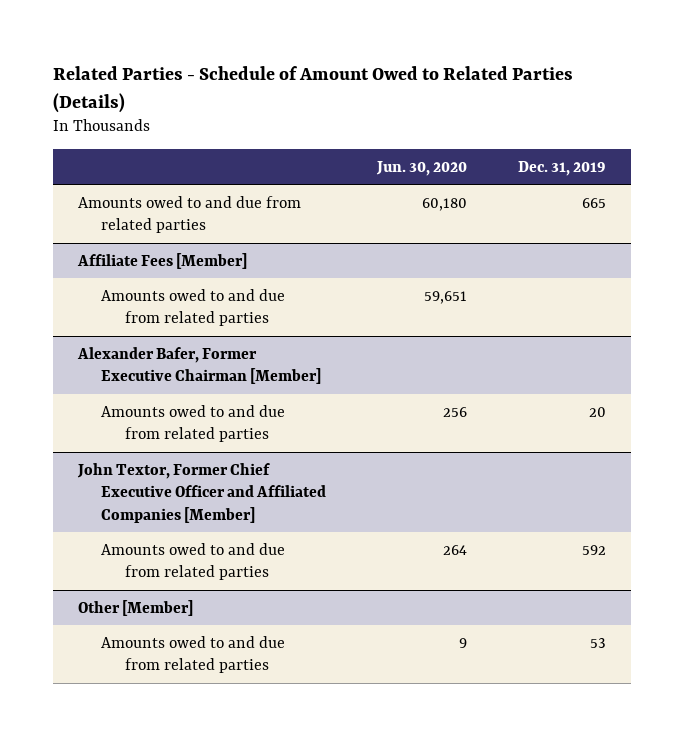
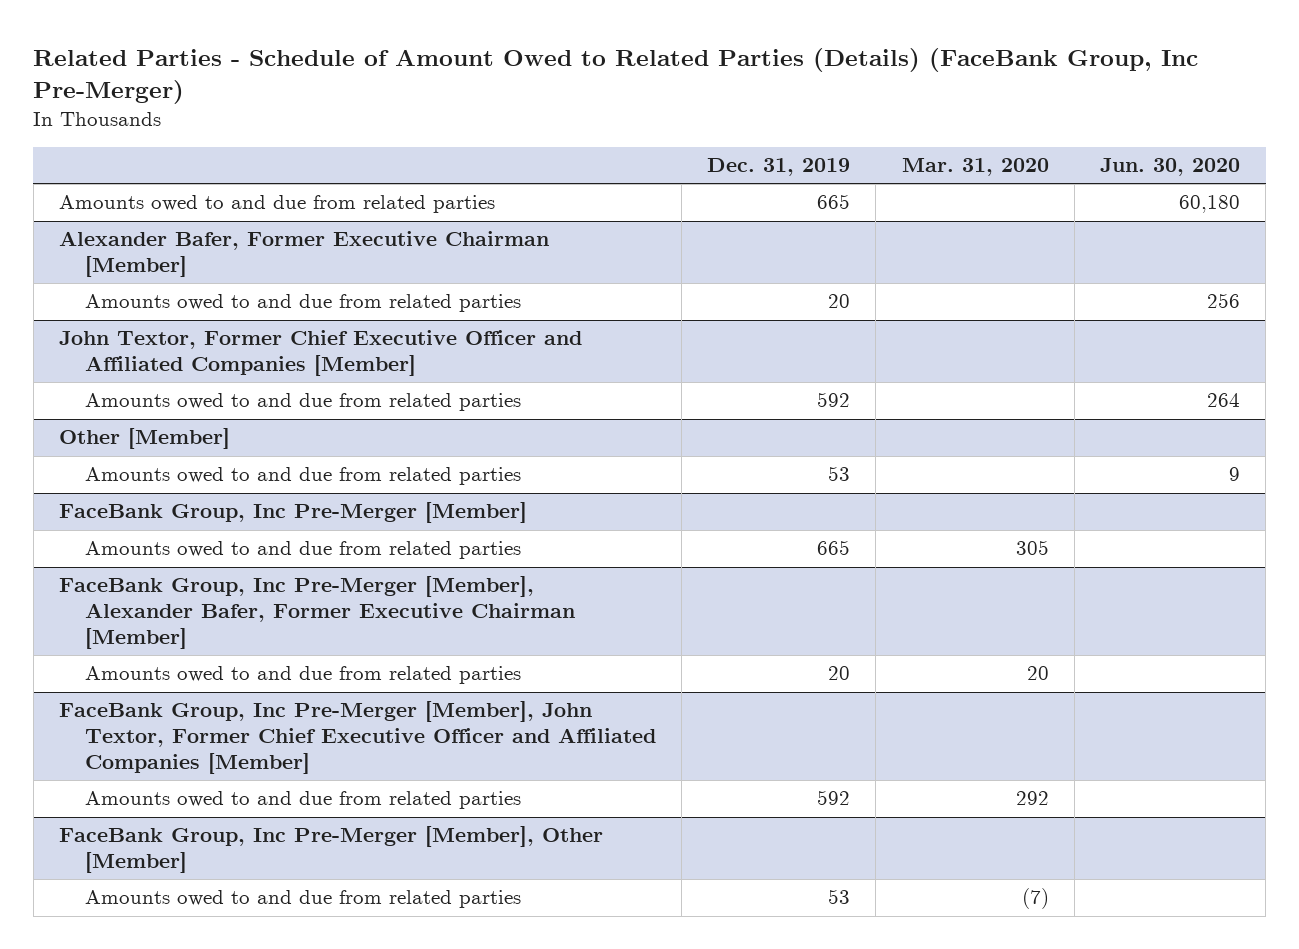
- Related Parties - Schedule of Amount Owed to Related Parties (Details)
+ Related Parties - Schedule of Amount Owed to Related Parties (Details) (FaceBank Group, Inc Pre-Merger)
- | Jun. 30, 2020 | Dec. 31, 2019
+ | Dec. 31, 2019 | Mar. 31, 2020 | Jun. 30, 2020
- Affiliate Fees [Member]
- Amounts owed to and due from related parties | 59,651 |
+ FaceBank Group, Inc Pre-Merger [Member]
+ Amounts owed to and due from related parties | 665 | 305 |
+ FaceBank Group, Inc Pre-Merger [Member], Alexander Bafer, Former Executive Chairman [Member]
+ Amounts owed to and due from related parties | 20 | 20 |
+ FaceBank Group, Inc Pre-Merger [Member], John Textor, Former Chief Executive Officer and Affiliated Companies [Member]
+ Amounts owed to and due from related parties | 592 | 292 |
+ FaceBank Group, Inc Pre-Merger [Member], Other [Member]
+ Amounts owed to and due from related parties | 53 | (7) |

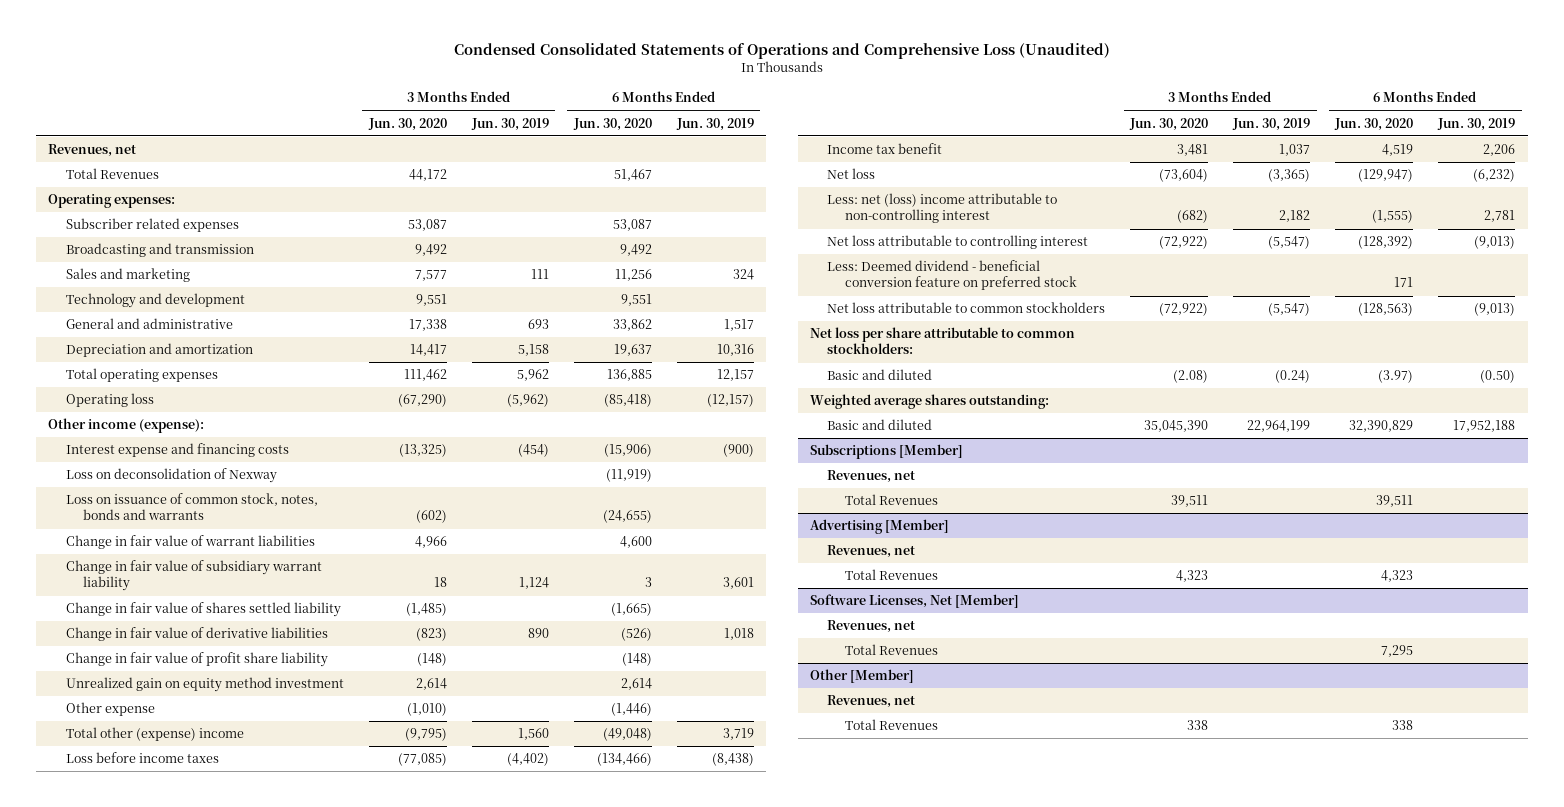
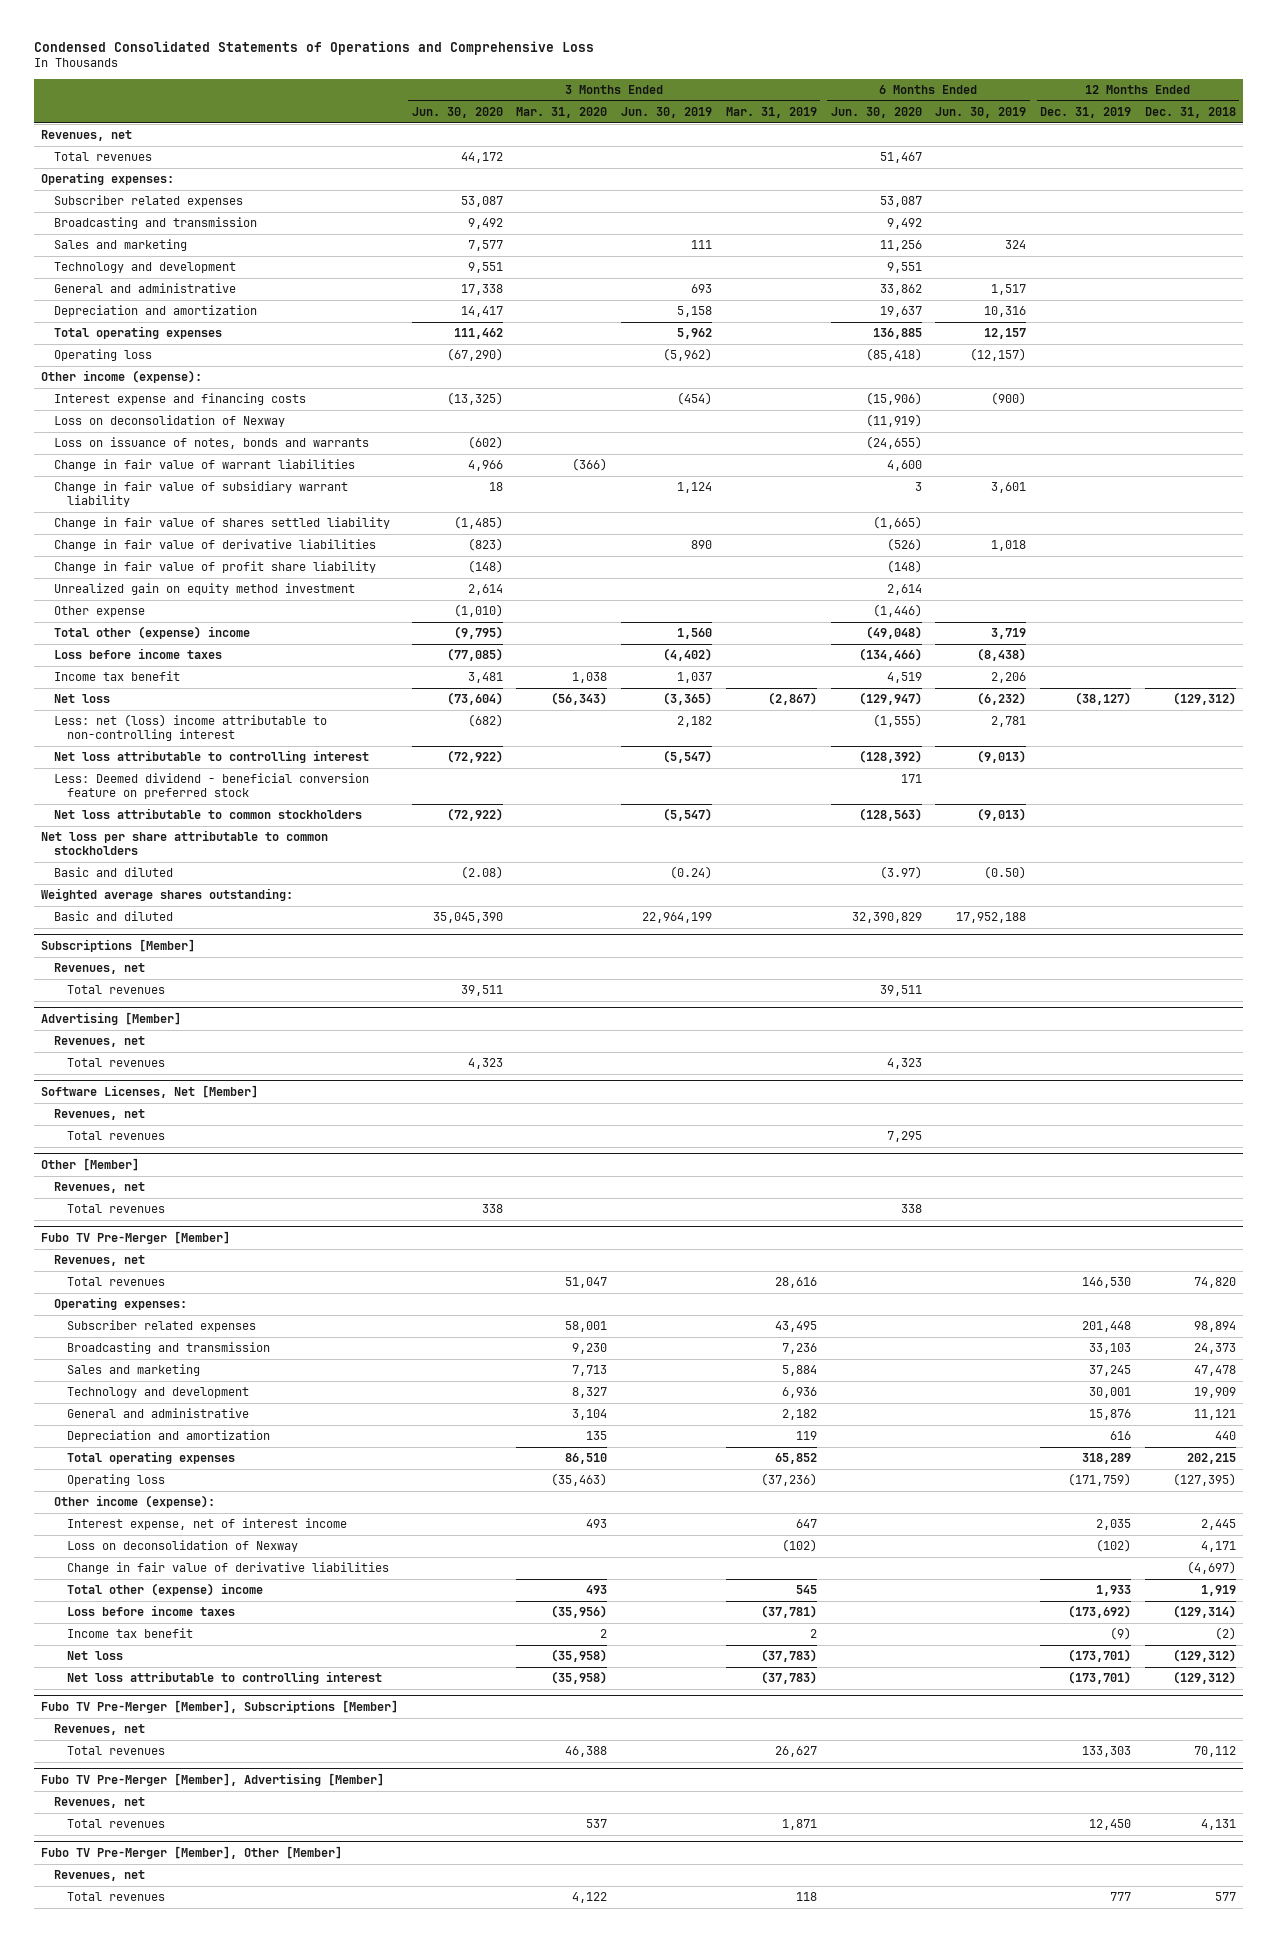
- Condensed Consolidated Statements of Operations and Comprehensive Loss (Unaudited)
+ Condensed Consolidated Statements of Operations and Comprehensive Loss
- | 3 Months Ended Jun. 30, 2020 | 3 Months Ended Jun. 30, 2019 | 6 Months Ended Jun. 30, 2020 | 6 Months Ended Jun. 30, 2019
+ | 3 Months Ended Jun. 30, 2020 | 3 Months Ended Mar. 31, 2020 | 3 Months Ended Jun. 30, 2019 | 3 Months Ended Mar. 31, 2019 | 6 Months Ended Jun. 30, 2020 | 6 Months Ended Jun. 30, 2019 | 12 Months Ended Dec. 31, 2019 | 12 Months Ended Dec. 31, 2018
- Total Revenues | 44,172 | | 51,467 |
+ Total revenues | 44,172 | | | | 51,467 | | |
- Loss on issuance of common stock, notes, bonds and warrants | (602) | | (24,655) |
+ Loss on issuance of notes, bonds and warrants | (602) | | | | (24,655) | | |
- Net loss per share attributable to common stockholders:
+ Net loss per share attributable to common stockholders
@ Subscriptions [Member]
- Total Revenues | 39,511 | | 39,511 |
+ Total revenues | 39,511 | | | | 39,511 | | |
@ Advertising [Member]
- Total Revenues | 4,323 | | 4,323 |
+ Total revenues | 4,323 | | | | 4,323 | | |
@ Software Licenses, Net [Member]
- Total Revenues | | | 7,295 |
+ Total revenues | | | | | 7,295 | | |
@ Other [Member]
- Total Revenues | 338 | | 338 |
+ Total revenues | 338 | | | | 338 | | |
+ Fubo TV Pre-Merger [Member]
+ Revenues, net
+ Total revenues | | 51,047 | | 28,616 | | | 146,530 | 74,820
+ Operating expenses:
+ Subscriber related expenses | | 58,001 | | 43,495 | | | 201,448 | 98,894
+ Broadcasting and transmission | | 9,230 | | 7,236 | | | 33,103 | 24,373
+ Sales and marketing | | 7,713 | | 5,884 | | | 37,245 | 47,478
+ Technology and development | | 8,327 | | 6,936 | | | 30,001 | 19,909
+ General and administrative | | 3,104 | | 2,182 | | | 15,876 | 11,121
+ Depreciation and amortization | | 135 | | 119 | | | 616 | 440
+ Total operating expenses | | 86,510 | | 65,852 | | | 318,289 | 202,215
+ Operating loss | | (35,463) | | (37,236) | | | (171,759) | (127,395)
+ Other income (expense):
+ Interest expense, net of interest income | | 493 | | 647 | | | 2,035 | 2,445
+ Loss on deconsolidation of Nexway | | | | (102) | | | (102) | 4,171
+ Change in fair value of derivative liabilities | | | | | | | | (4,697)
+ Total other (expense) income | | 493 | | 545 | | | 1,933 | 1,919
+ Loss before income taxes | | (35,956) | | (37,781) | | | (173,692) | (129,314)
+ Income tax benefit | | 2 | | 2 | | | (9) | (2)
+ Net loss | | (35,958) | | (37,783) | | | (173,701) | (129,312)
+ Net loss attributable to controlling interest | | (35,958) | | (37,783) | | | (173,701) | (129,312)
+ Fubo TV Pre-Merger [Member], Subscriptions [Member]
+ Revenues, net
+ Total revenues | | 46,388 | | 26,627 | | | 133,303 | 70,112
+ Fubo TV Pre-Merger [Member], Advertising [Member]
+ Revenues, net
+ Total revenues | | 537 | | 1,871 | | | 12,450 | 4,131
+ Fubo TV Pre-Merger [Member], Other [Member]
+ Revenues, net
+ Total revenues | | 4,122 | | 118 | | | 777 | 577

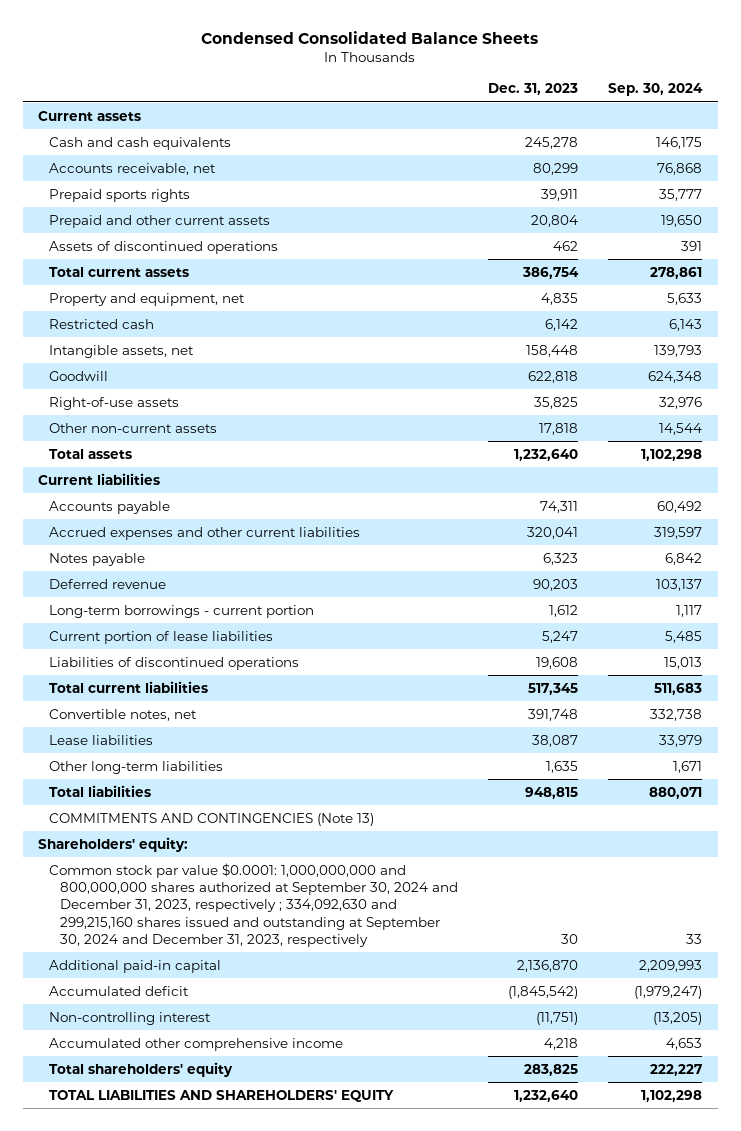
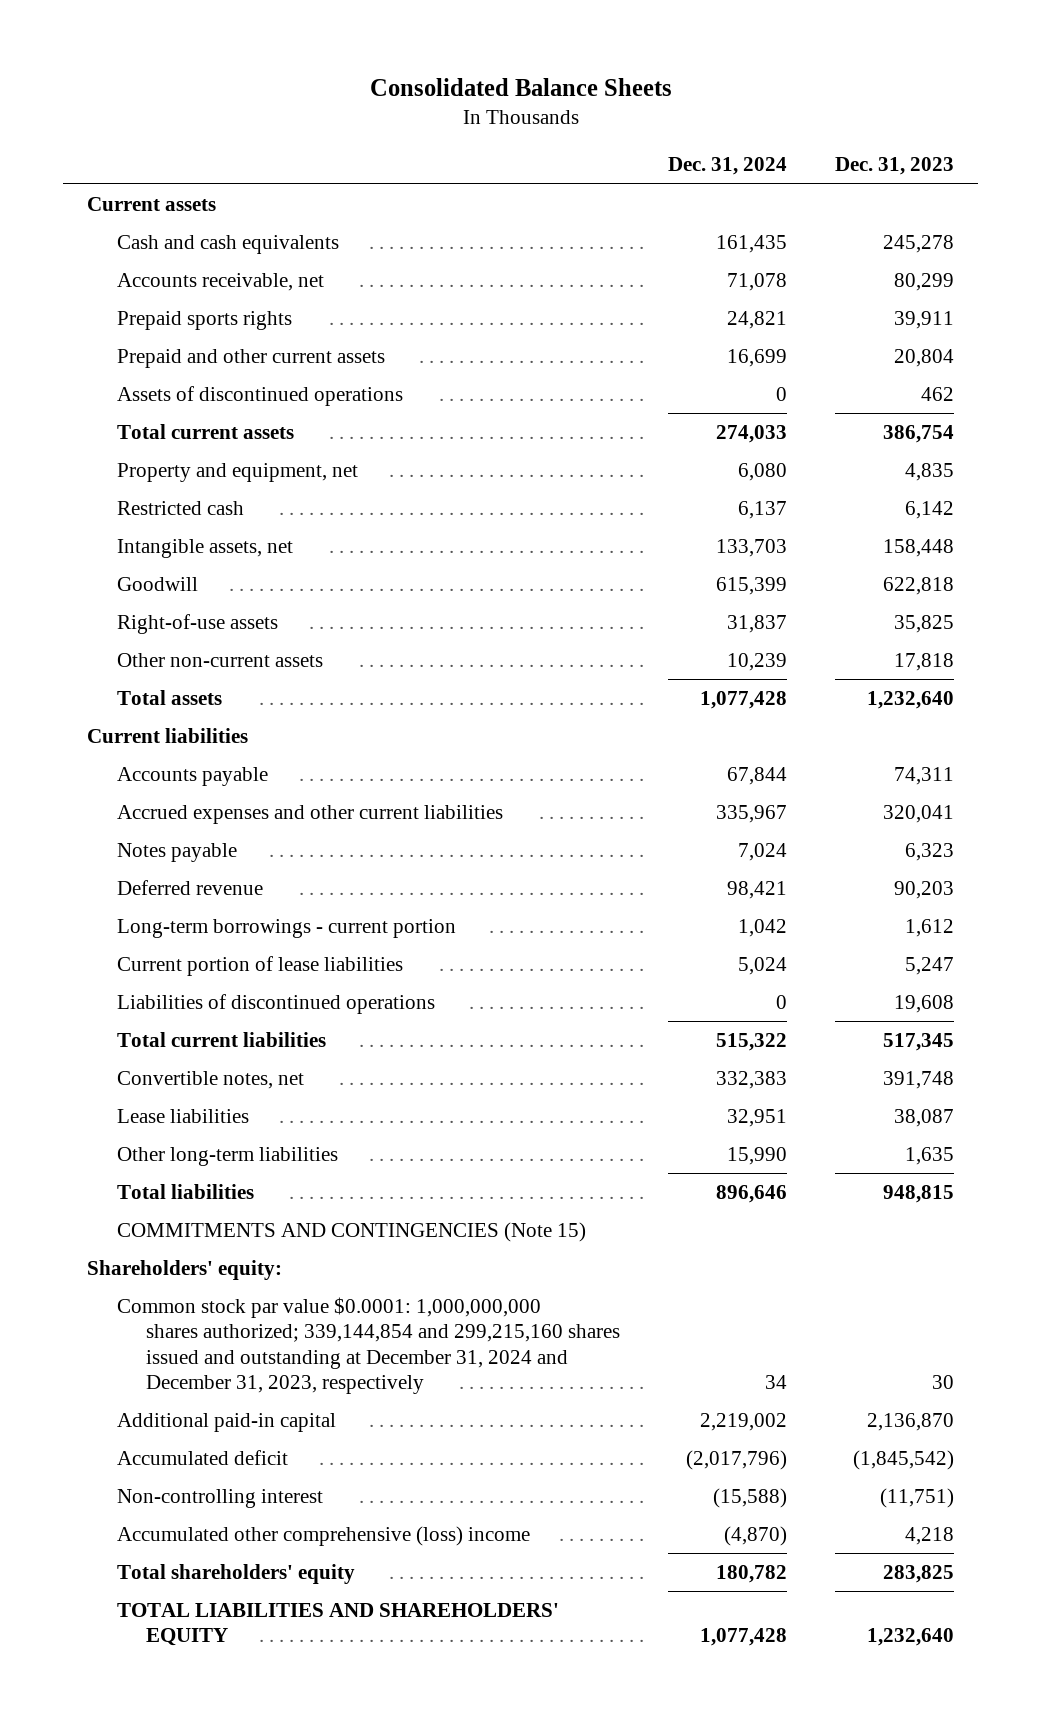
- Condensed Consolidated Balance Sheets
+ Consolidated Balance Sheets
- | Dec. 31, 2023 | Sep. 30, 2024
+ | Dec. 31, 2024 | Dec. 31, 2023
- COMMITMENTS AND CONTINGENCIES (Note 13)
+ COMMITMENTS AND CONTINGENCIES (Note 15)
- Common stock par value $0.0001: 1,000,000,000 and 800,000,000 shares authorized at September 30, 2024 and December 31, 2023, respectively ; 334,092,630 and 299,215,160 shares issued and outstanding at September 30, 2024 and December 31, 2023, respectively | 30 | 33
+ Common stock par value $0.0001: 1,000,000,000 shares authorized; 339,144,854 and 299,215,160 shares issued and outstanding at December 31, 2024 and December 31, 2023, respectively | 34 | 30
- Accumulated other comprehensive income | 4,218 | 4,653
+ Accumulated other comprehensive (loss) income | (4,870) | 4,218

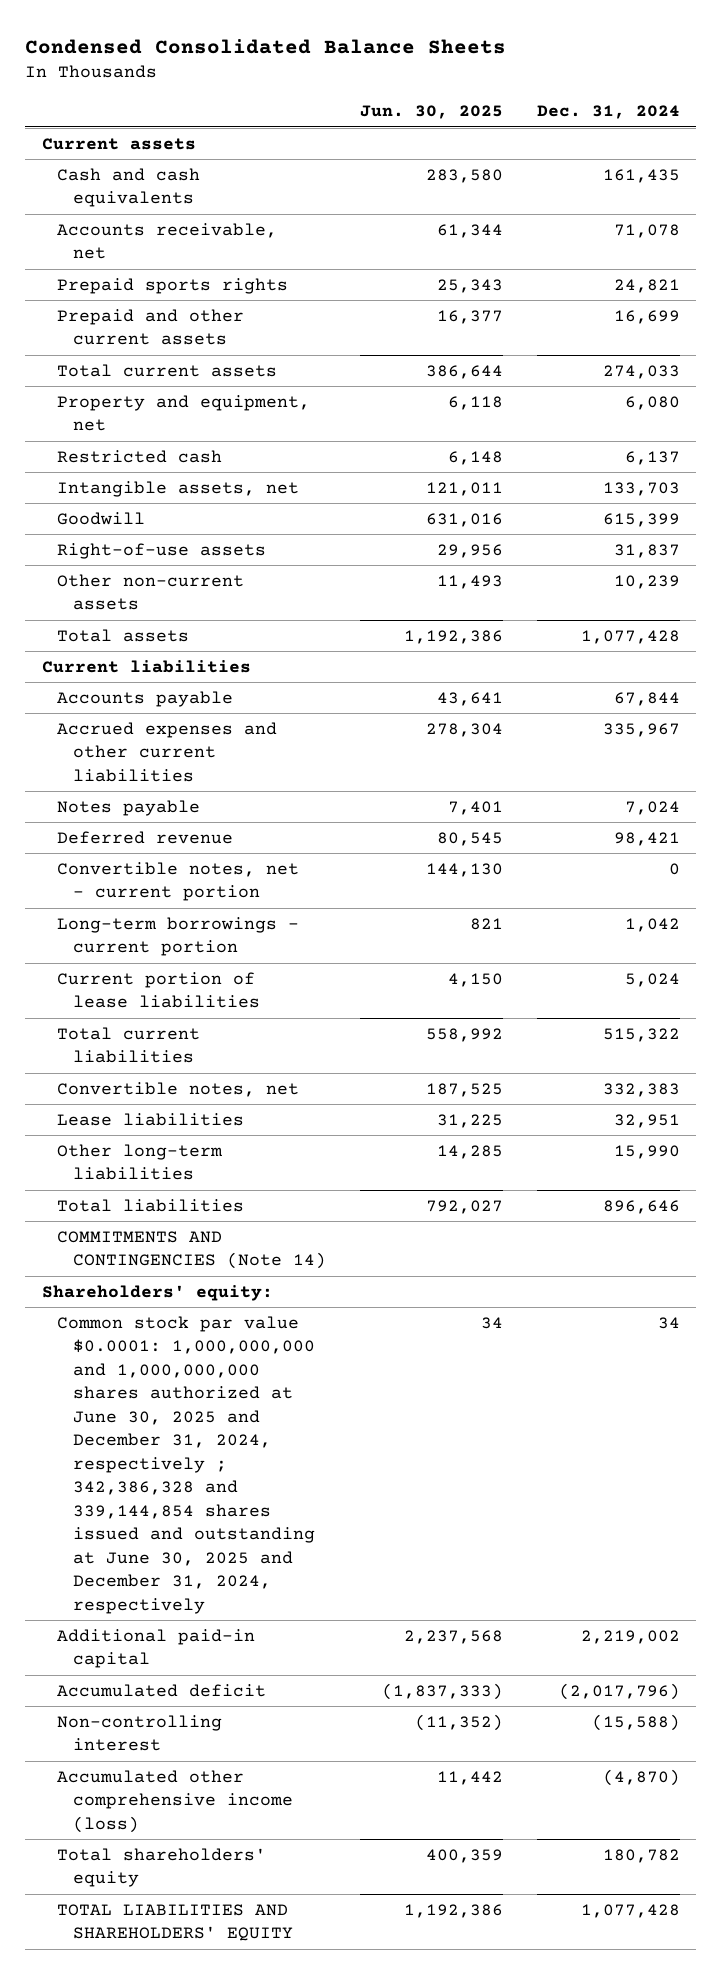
- Consolidated Balance Sheets
+ Condensed Consolidated Balance Sheets
- | Dec. 31, 2024 | Dec. 31, 2023
+ | Jun. 30, 2025 | Dec. 31, 2024
- Assets of discontinued operations | 0 | 462
+ Convertible notes, net - current portion | 144,130 | 0
- Liabilities of discontinued operations | 0 | 19,608
- COMMITMENTS AND CONTINGENCIES (Note 15)
+ COMMITMENTS AND CONTINGENCIES (Note 14)
- Common stock par value $0.0001: 1,000,000,000 shares authorized; 339,144,854 and 299,215,160 shares issued and outstanding at December 31, 2024 and December 31, 2023, respectively | 34 | 30
+ Common stock par value $0.0001: 1,000,000,000 and 1,000,000,000 shares authorized at June 30, 2025 and December 31, 2024, respectively ; 342,386,328 and 339,144,854 shares issued and outstanding at June 30, 2025 and December 31, 2024, respectively | 34 | 34
- Accumulated other comprehensive (loss) income | (4,870) | 4,218
+ Accumulated other comprehensive income (loss) | 11,442 | (4,870)

